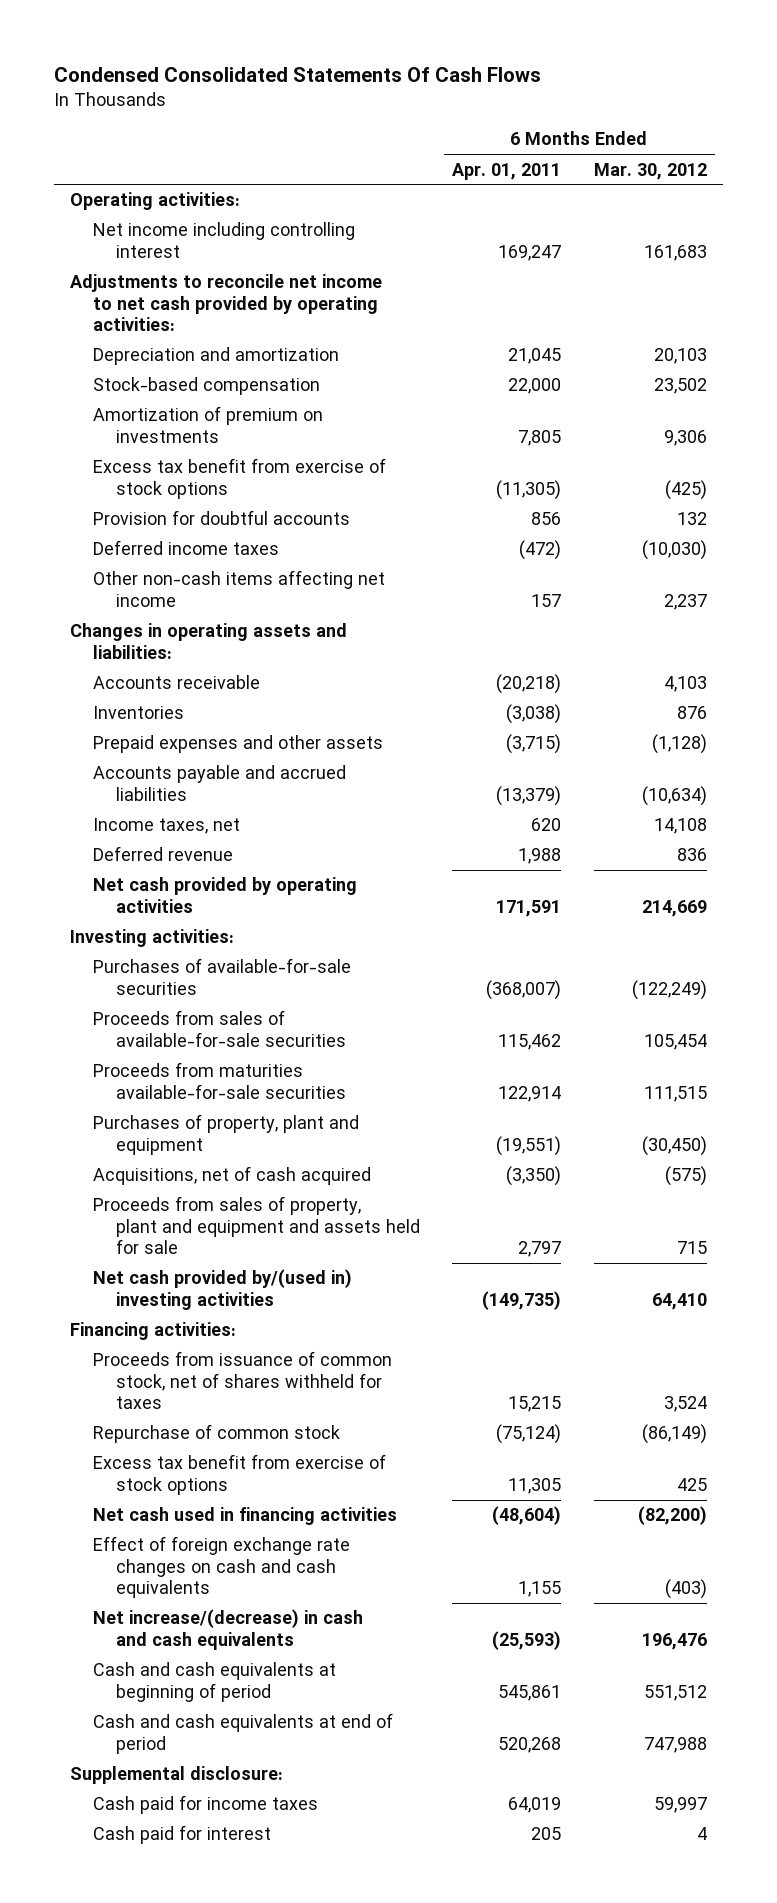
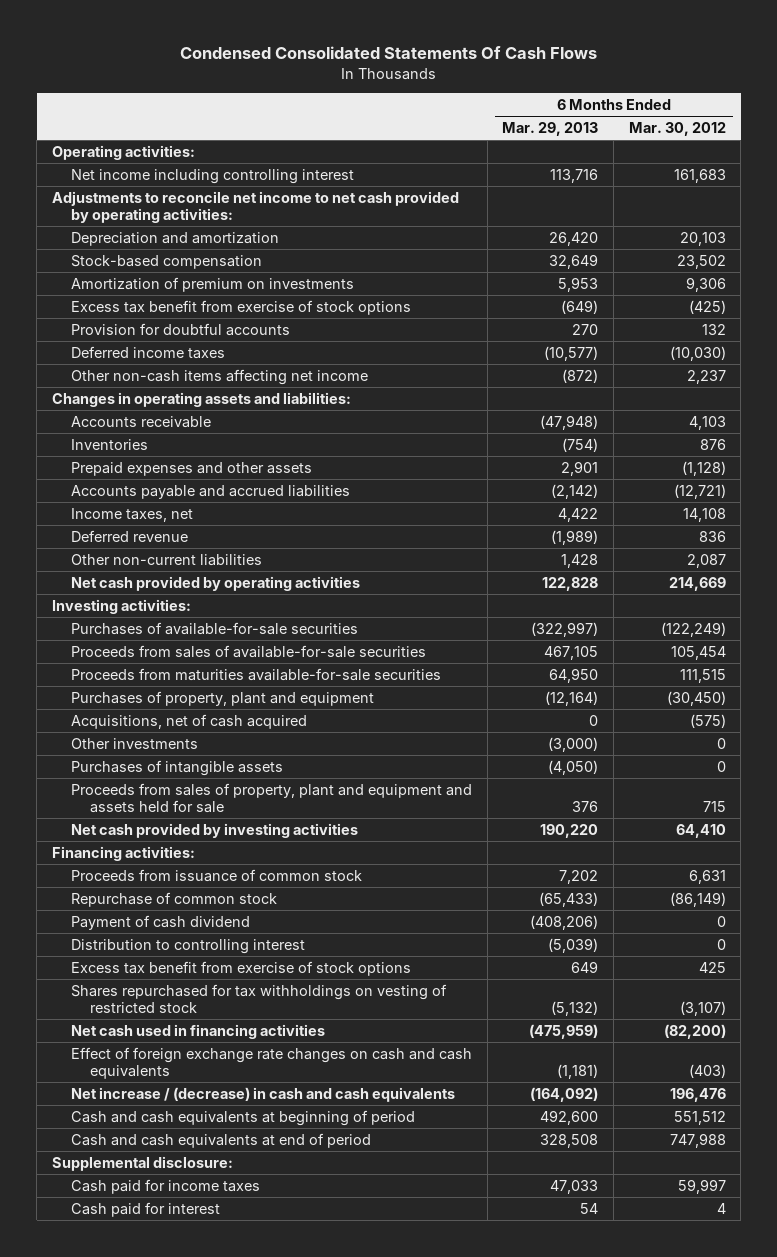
- | 6 Months Ended Apr. 01, 2011 | 6 Months Ended Mar. 30, 2012
+ | 6 Months Ended Mar. 29, 2013 | 6 Months Ended Mar. 30, 2012
- Accounts payable and accrued liabilities | (13,379) | (10,634)
+ Accounts payable and accrued liabilities | (2,142) | (12,721)
+ Other non-current liabilities | 1,428 | 2,087
+ Other investments | (3,000) | 0
+ Purchases of intangible assets | (4,050) | 0
- Net cash provided by/(used in) investing activities | (149,735) | 64,410
+ Net cash provided by investing activities | 190,220 | 64,410
- Proceeds from issuance of common stock, net of shares withheld for taxes | 15,215 | 3,524
+ Proceeds from issuance of common stock | 7,202 | 6,631
+ Payment of cash dividend | (408,206) | 0
+ Distribution to controlling interest | (5,039) | 0
+ Shares repurchased for tax withholdings on vesting of restricted stock | (5,132) | (3,107)
- Net increase/(decrease) in cash and cash equivalents | (25,593) | 196,476
+ Net increase / (decrease) in cash and cash equivalents | (164,092) | 196,476

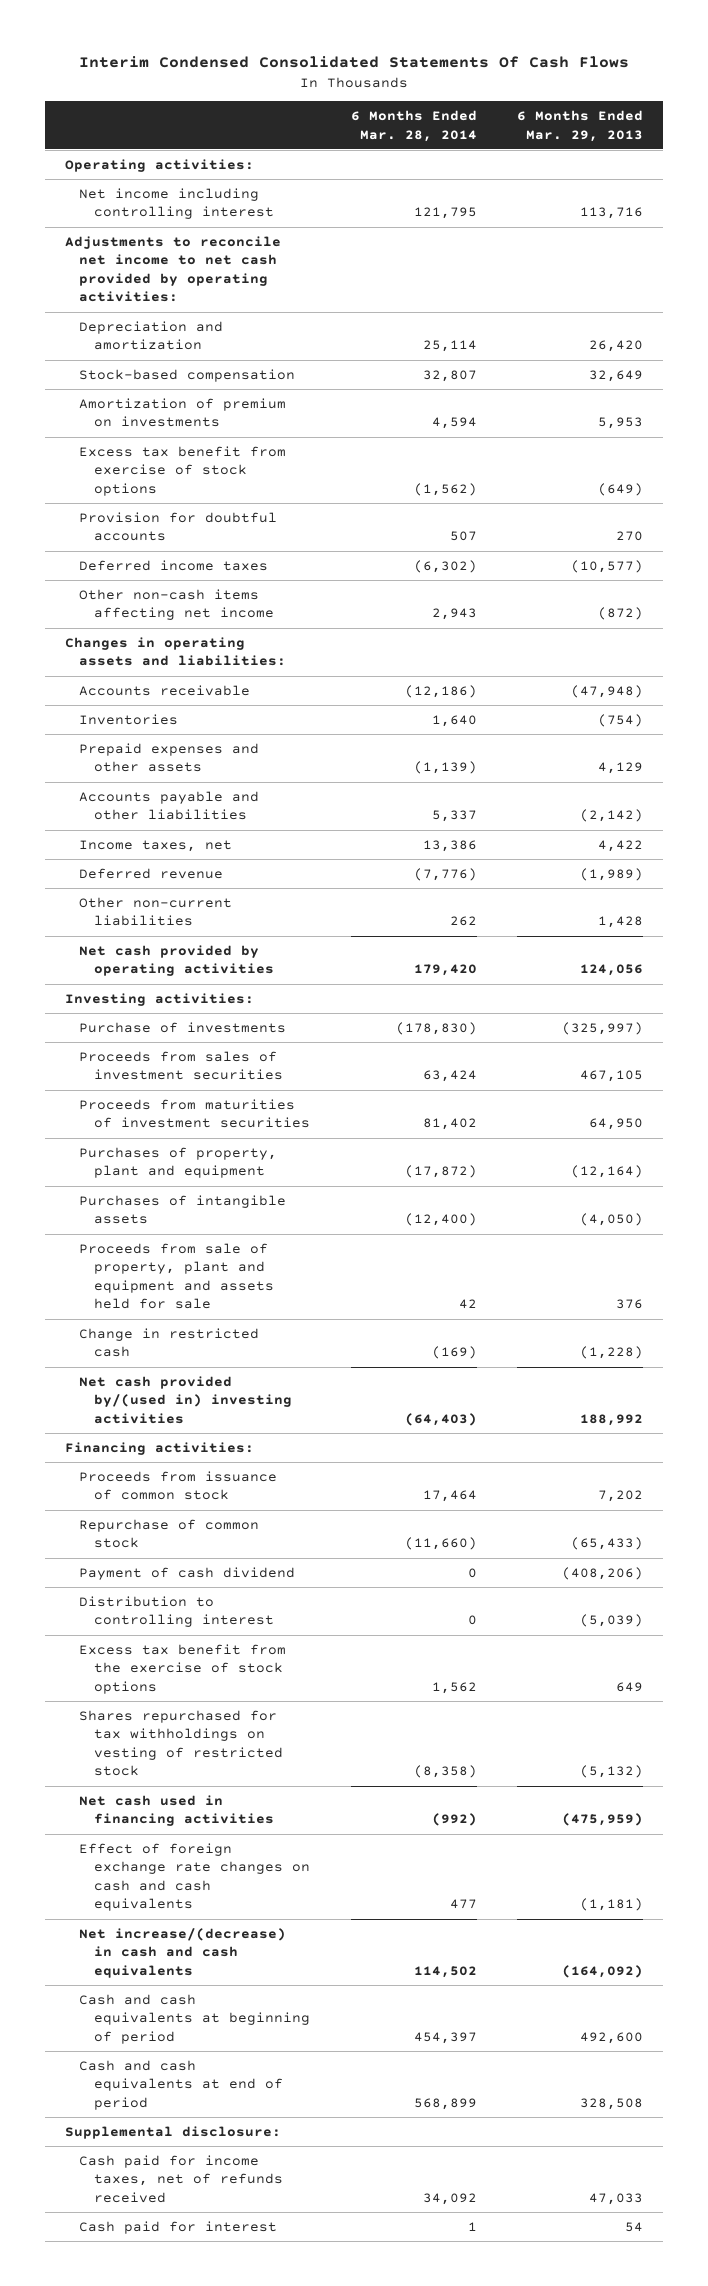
- Condensed Consolidated Statements Of Cash Flows
+ Interim Condensed Consolidated Statements Of Cash Flows
- | 6 Months Ended Mar. 29, 2013 | 6 Months Ended Mar. 30, 2012
+ | 6 Months Ended Mar. 28, 2014 | 6 Months Ended Mar. 29, 2013
- Prepaid expenses and other assets | 2,901 | (1,128)
- Accounts payable and accrued liabilities | (2,142) | (12,721)
+ Prepaid expenses and other assets | (1,139) | 4,129
+ Accounts payable and other liabilities | 5,337 | (2,142)
- Net cash provided by operating activities | 122,828 | 214,669
+ Net cash provided by operating activities | 179,420 | 124,056
- Purchases of available-for-sale securities | (322,997) | (122,249)
- Proceeds from sales of available-for-sale securities | 467,105 | 105,454
- Proceeds from maturities available-for-sale securities | 64,950 | 111,515
+ Purchase of investments | (178,830) | (325,997)
+ Proceeds from sales of investment securities | 63,424 | 467,105
+ Proceeds from maturities of investment securities | 81,402 | 64,950
- Acquisitions, net of cash acquired | 0 | (575)
- Other investments | (3,000) | 0
- Proceeds from sales of property, plant and equipment and assets held for sale | 376 | 715
- Net cash provided by investing activities | 190,220 | 64,410
+ Proceeds from sale of property, plant and equipment and assets held for sale | 42 | 376
+ Change in restricted cash | (169) | (1,228)
+ Net cash provided by/(used in) investing activities | (64,403) | 188,992
- Excess tax benefit from exercise of stock options | 649 | 425
+ Excess tax benefit from the exercise of stock options | 1,562 | 649
- Net increase / (decrease) in cash and cash equivalents | (164,092) | 196,476
+ Net increase/(decrease) in cash and cash equivalents | 114,502 | (164,092)
- Cash paid for income taxes | 47,033 | 59,997
+ Cash paid for income taxes, net of refunds received | 34,092 | 47,033

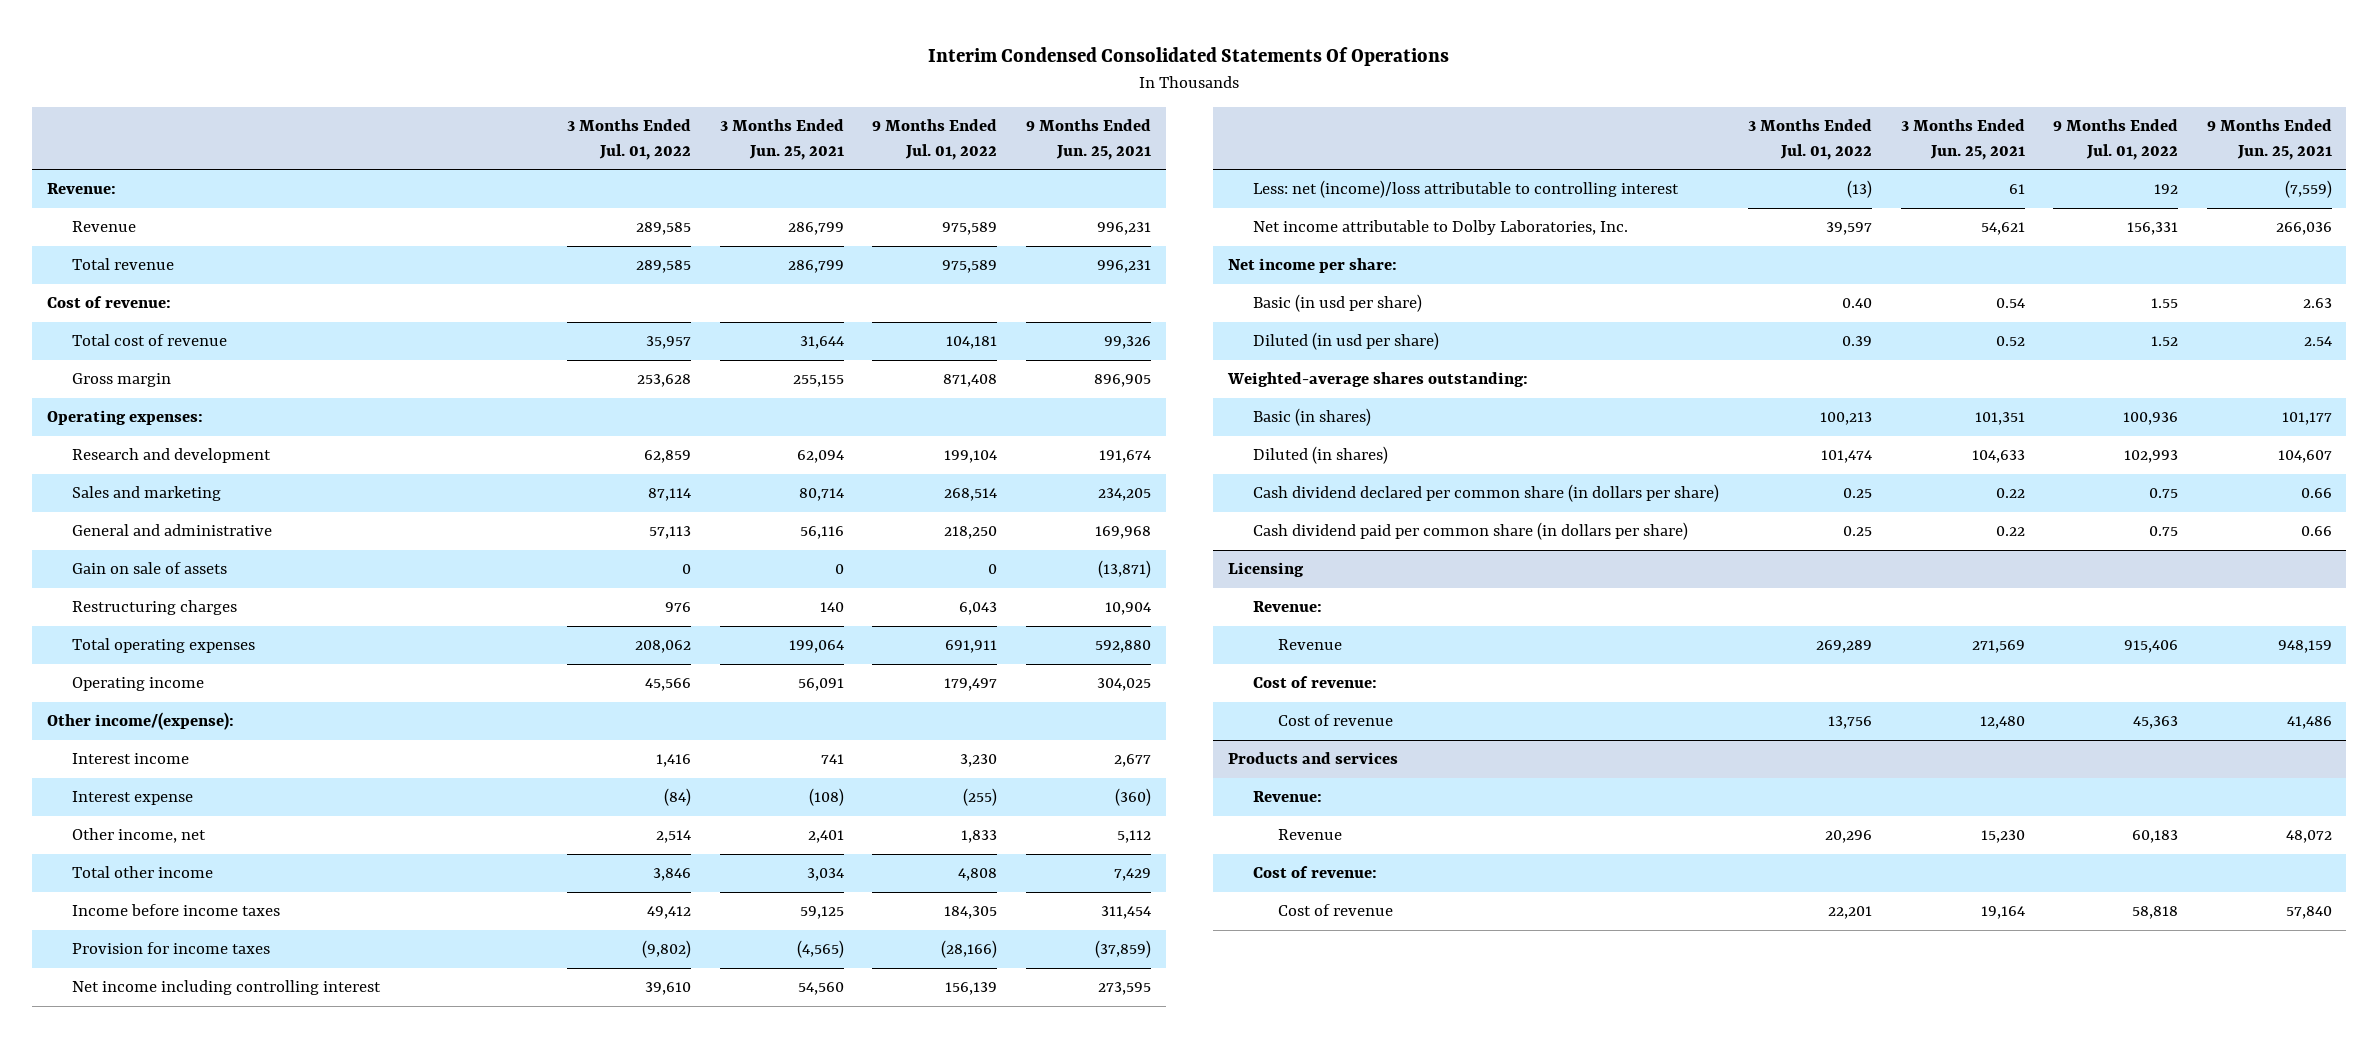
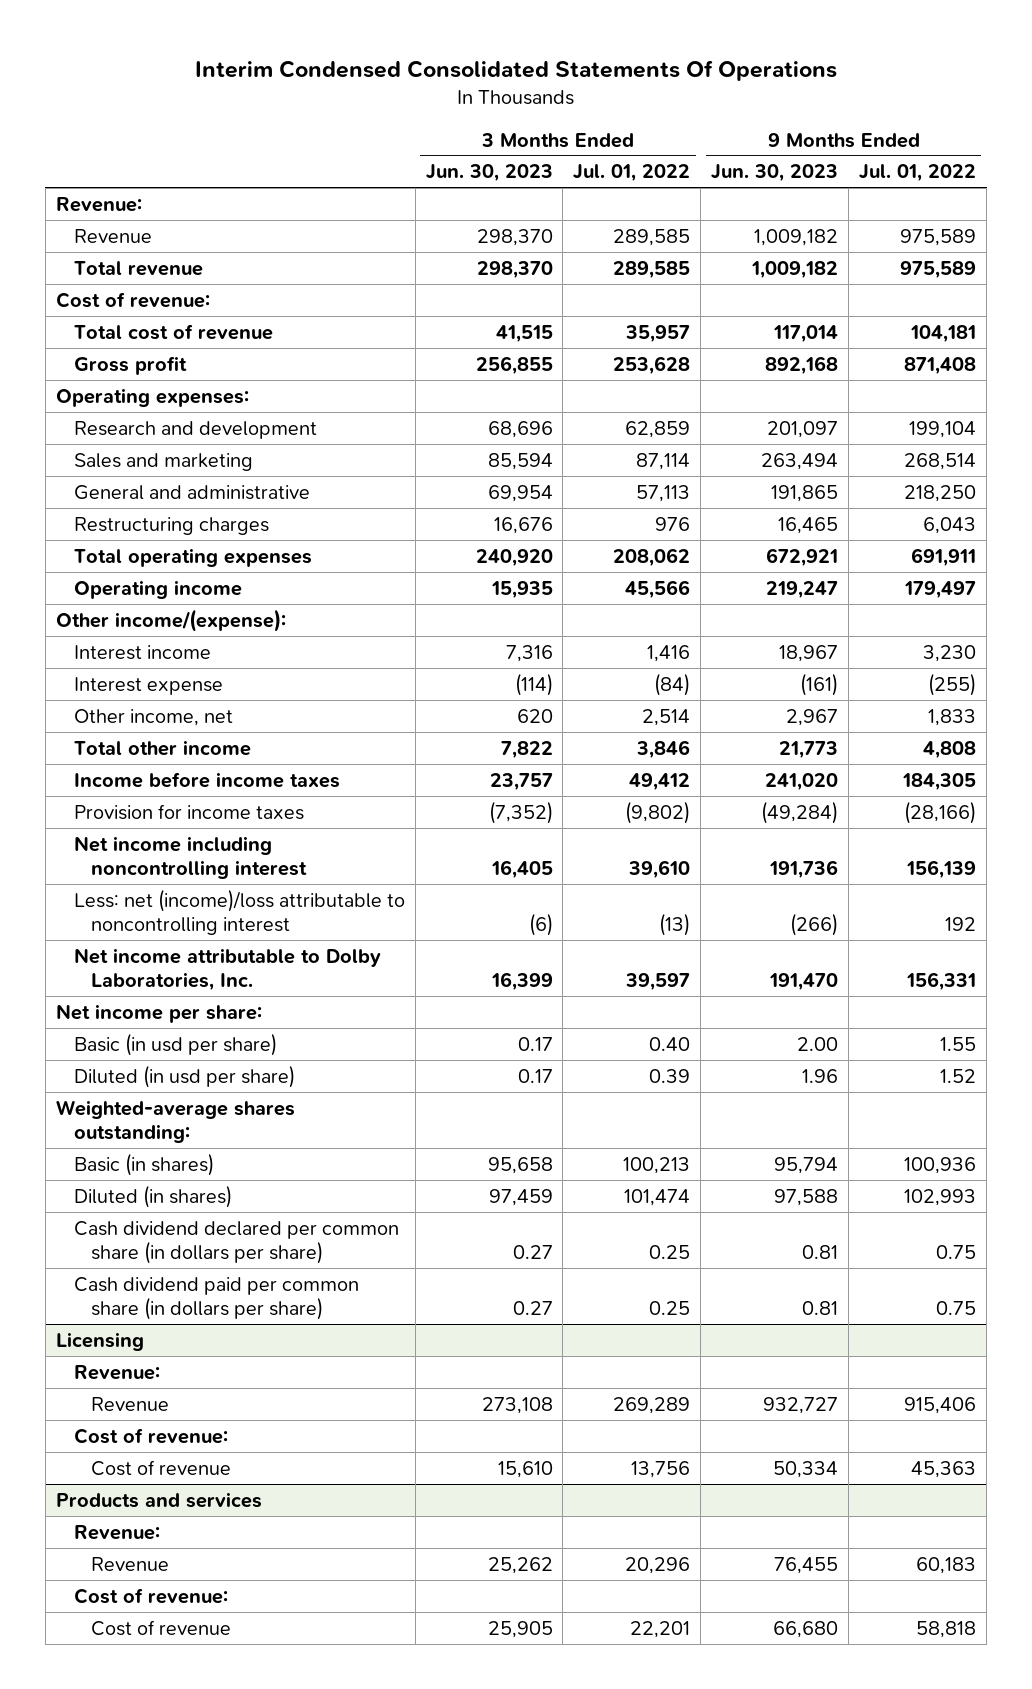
- | 3 Months Ended Jul. 01, 2022 | 3 Months Ended Jun. 25, 2021 | 9 Months Ended Jul. 01, 2022 | 9 Months Ended Jun. 25, 2021
+ | 3 Months Ended Jun. 30, 2023 | 3 Months Ended Jul. 01, 2022 | 9 Months Ended Jun. 30, 2023 | 9 Months Ended Jul. 01, 2022
- Gross margin | 253,628 | 255,155 | 871,408 | 896,905
+ Gross profit | 256,855 | 253,628 | 892,168 | 871,408
- Gain on sale of assets | 0 | 0 | 0 | (13,871)
- Net income including controlling interest | 39,610 | 54,560 | 156,139 | 273,595
- Less: net (income)/loss attributable to controlling interest | (13) | 61 | 192 | (7,559)
+ Net income including noncontrolling interest | 16,405 | 39,610 | 191,736 | 156,139
+ Less: net (income)/loss attributable to noncontrolling interest | (6) | (13) | (266) | 192

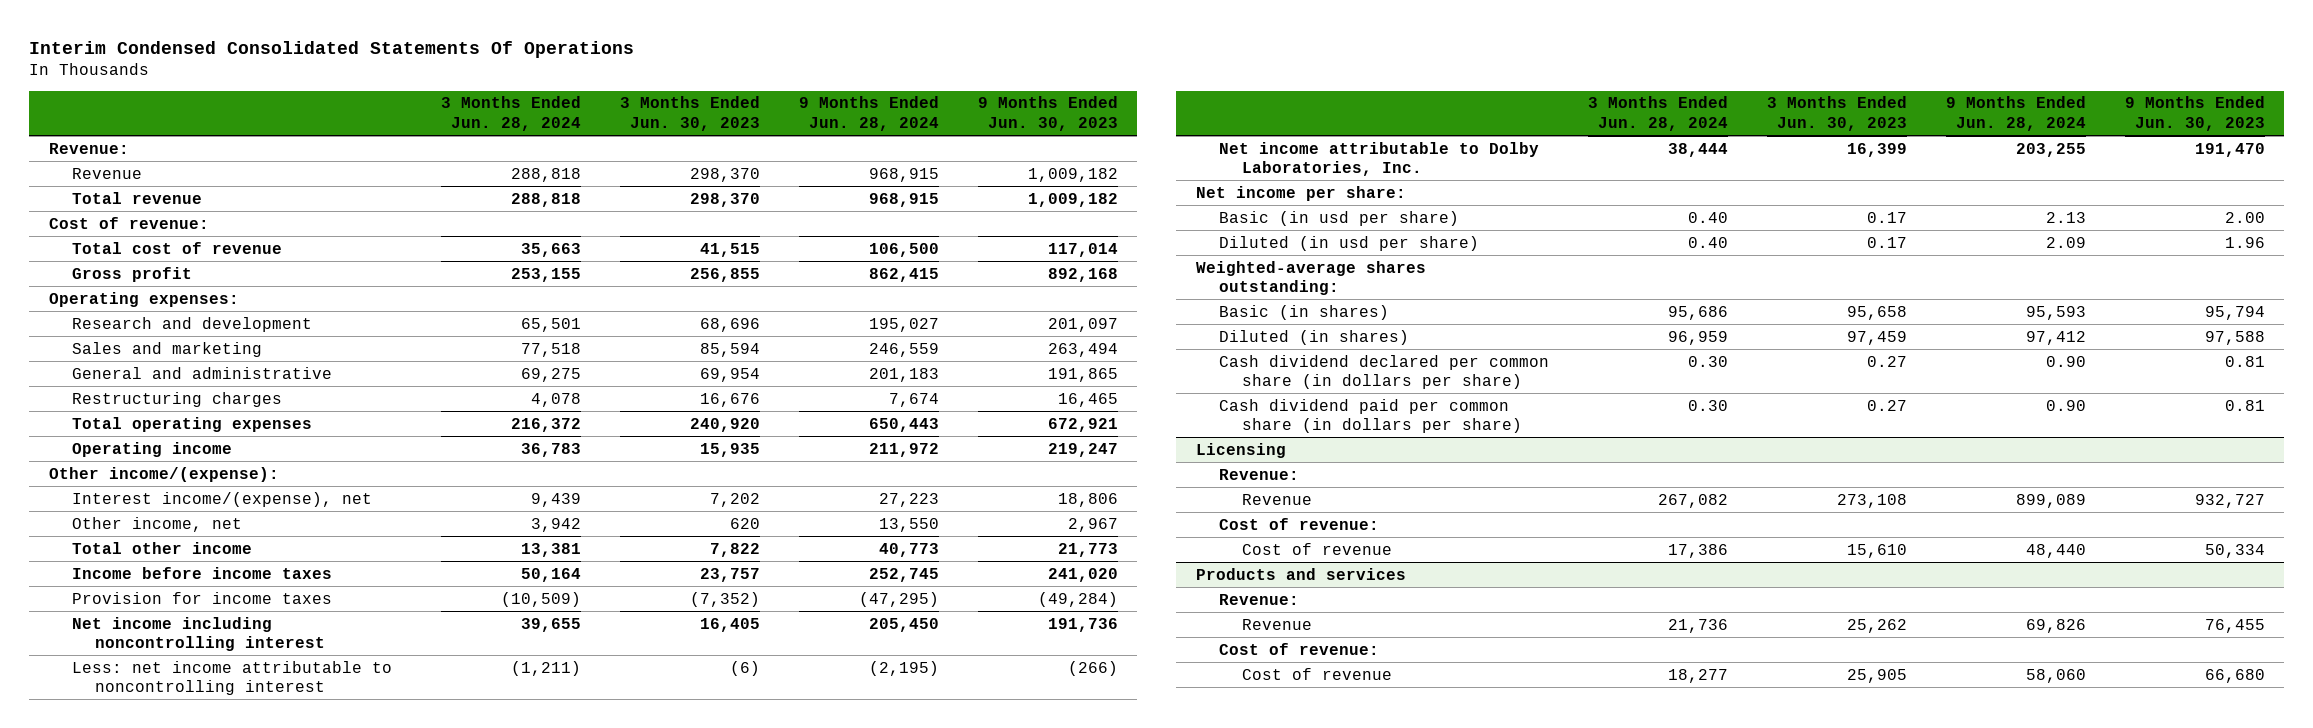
- | 3 Months Ended Jun. 30, 2023 | 3 Months Ended Jul. 01, 2022 | 9 Months Ended Jun. 30, 2023 | 9 Months Ended Jul. 01, 2022
+ | 3 Months Ended Jun. 28, 2024 | 3 Months Ended Jun. 30, 2023 | 9 Months Ended Jun. 28, 2024 | 9 Months Ended Jun. 30, 2023
- Interest income | 7,316 | 1,416 | 18,967 | 3,230
- Interest expense | (114) | (84) | (161) | (255)
+ Interest income/(expense), net | 9,439 | 7,202 | 27,223 | 18,806
- Less: net (income)/loss attributable to noncontrolling interest | (6) | (13) | (266) | 192
+ Less: net income attributable to noncontrolling interest | (1,211) | (6) | (2,195) | (266)

